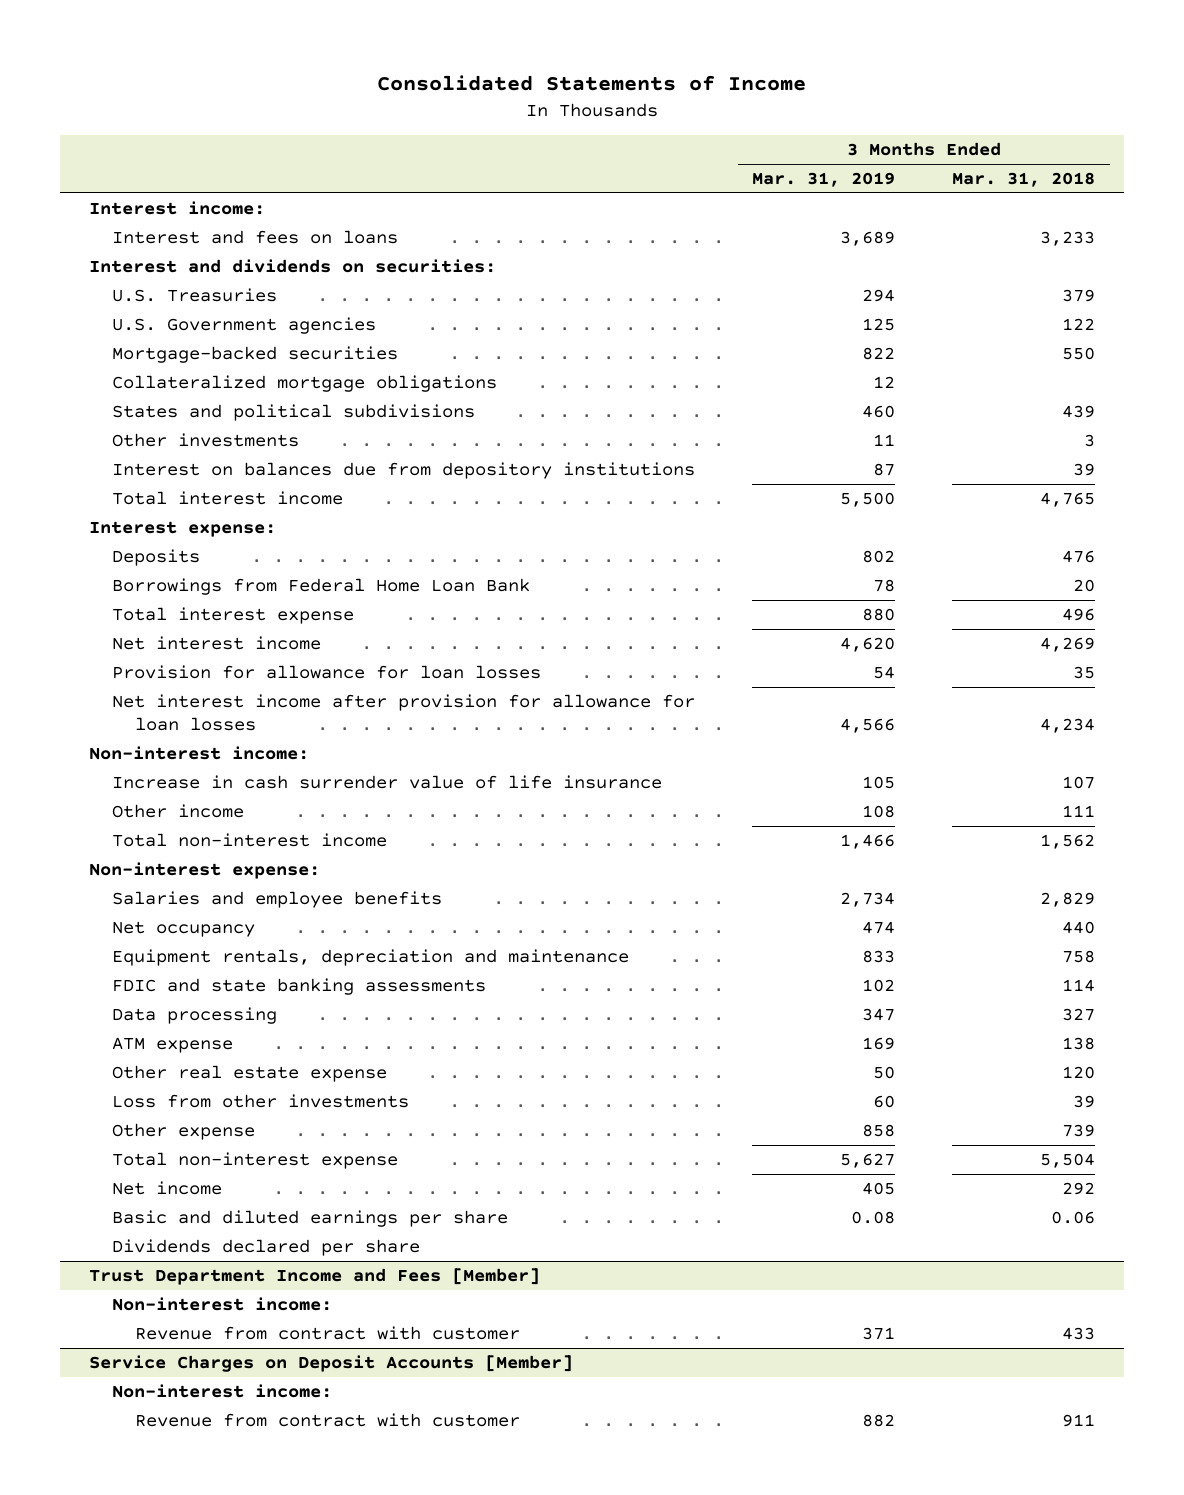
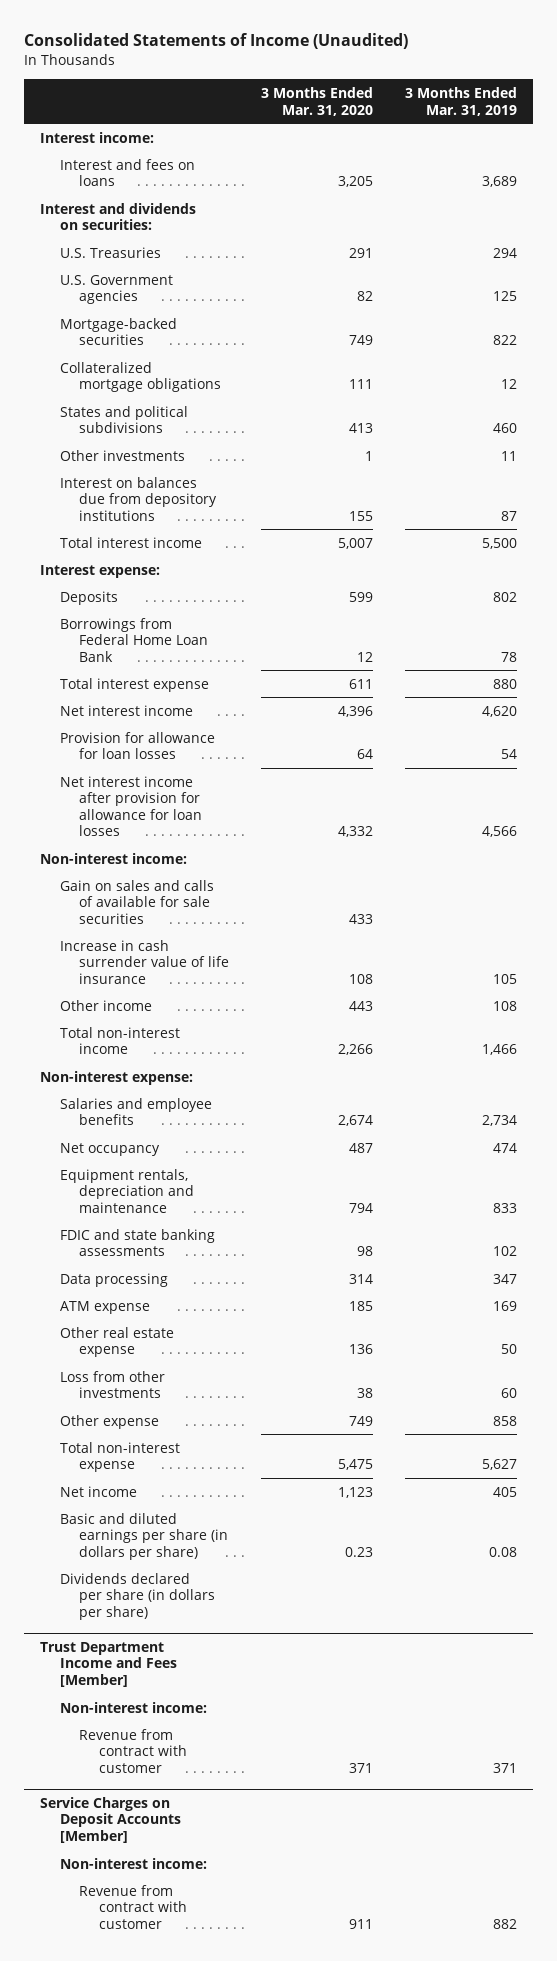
- Consolidated Statements of Income
+ Consolidated Statements of Income (Unaudited)
- | 3 Months Ended Mar. 31, 2019 | 3 Months Ended Mar. 31, 2018
+ | 3 Months Ended Mar. 31, 2020 | 3 Months Ended Mar. 31, 2019
+ Gain on sales and calls of available for sale securities | 433 |
- Basic and diluted earnings per share | 0.08 | 0.06
- Dividends declared per share
+ Basic and diluted earnings per share (in dollars per share) | 0.23 | 0.08
+ Dividends declared per share (in dollars per share)

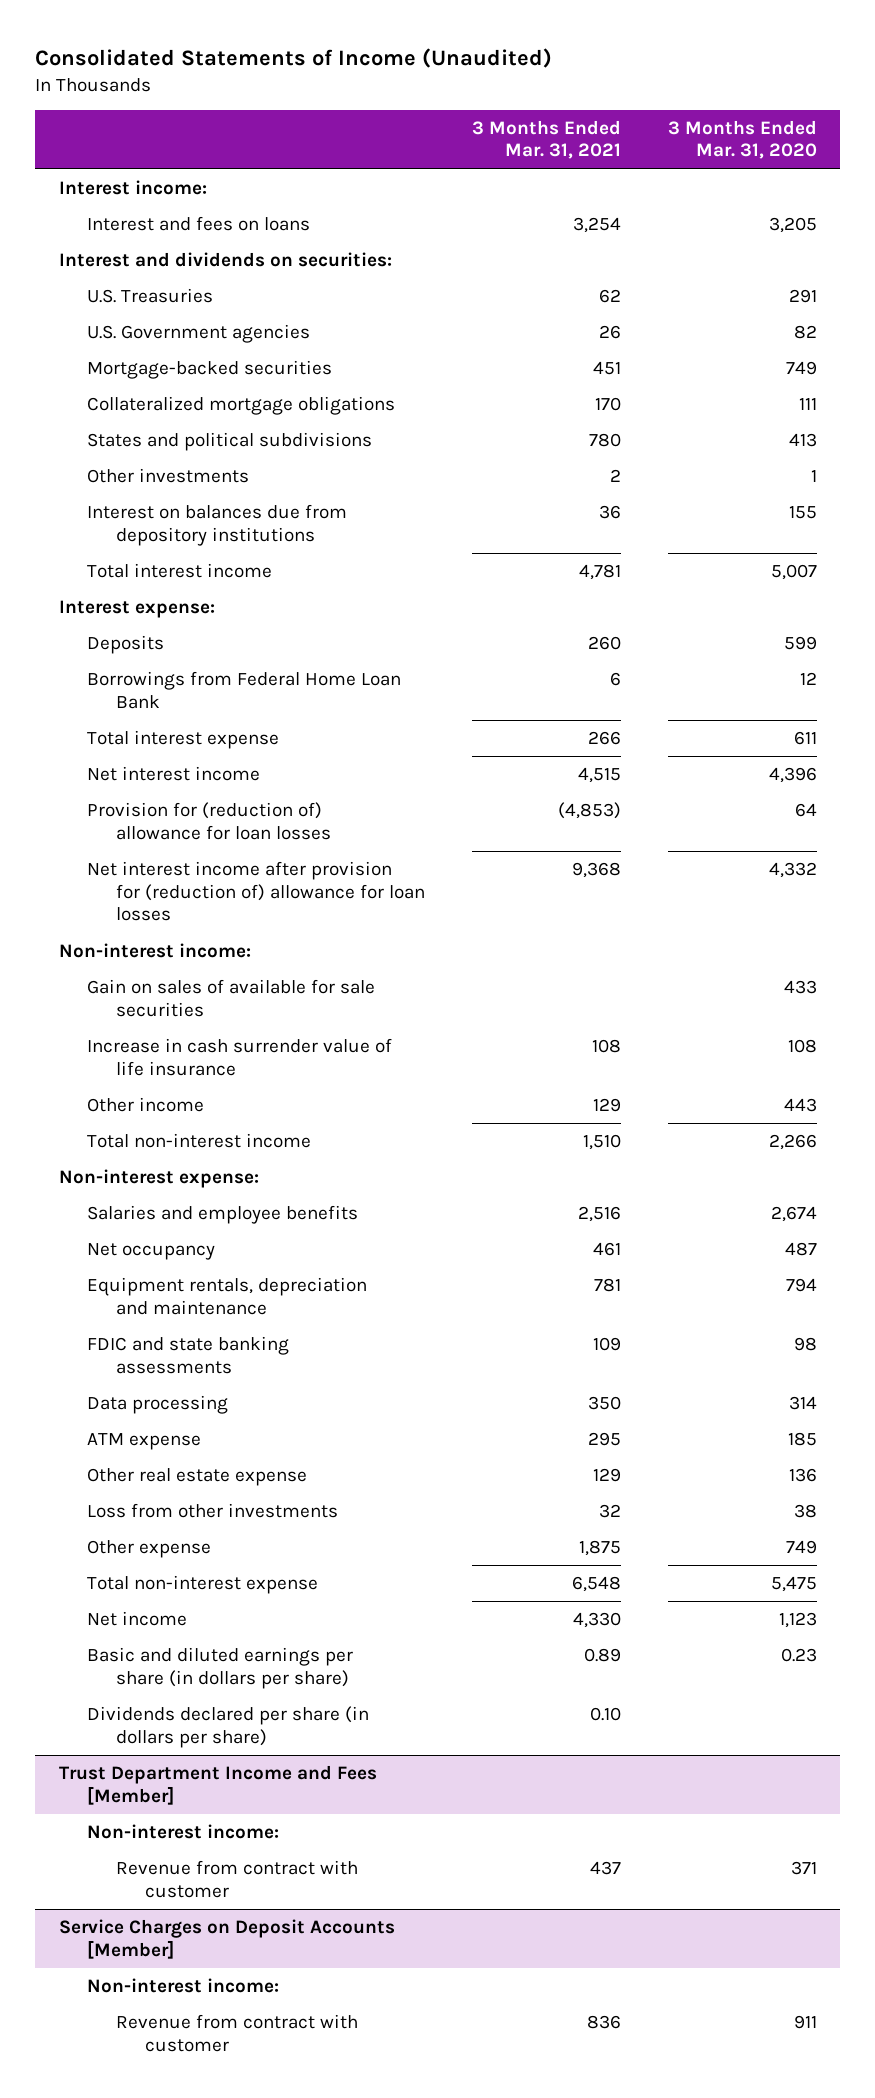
- | 3 Months Ended Mar. 31, 2020 | 3 Months Ended Mar. 31, 2019
+ | 3 Months Ended Mar. 31, 2021 | 3 Months Ended Mar. 31, 2020
- Provision for allowance for loan losses | 64 | 54
- Net interest income after provision for allowance for loan losses | 4,332 | 4,566
+ Provision for (reduction of) allowance for loan losses | (4,853) | 64
+ Net interest income after provision for (reduction of) allowance for loan losses | 9,368 | 4,332
- Gain on sales and calls of available for sale securities | 433 |
+ Gain on sales of available for sale securities | | 433

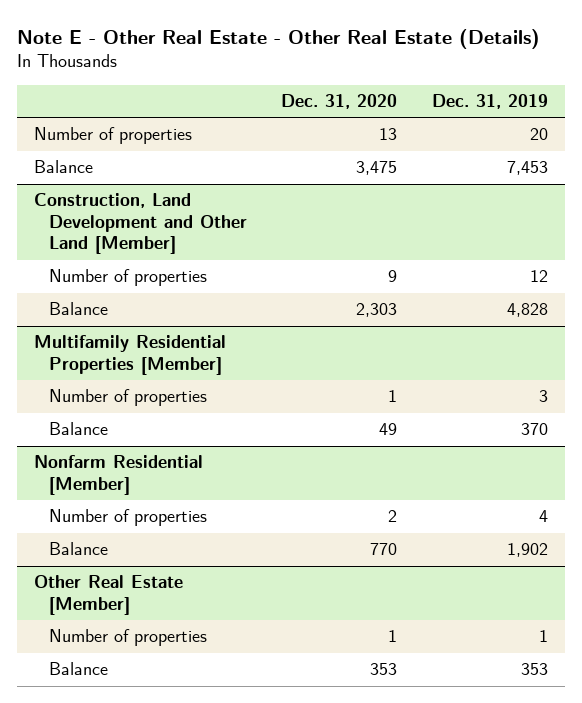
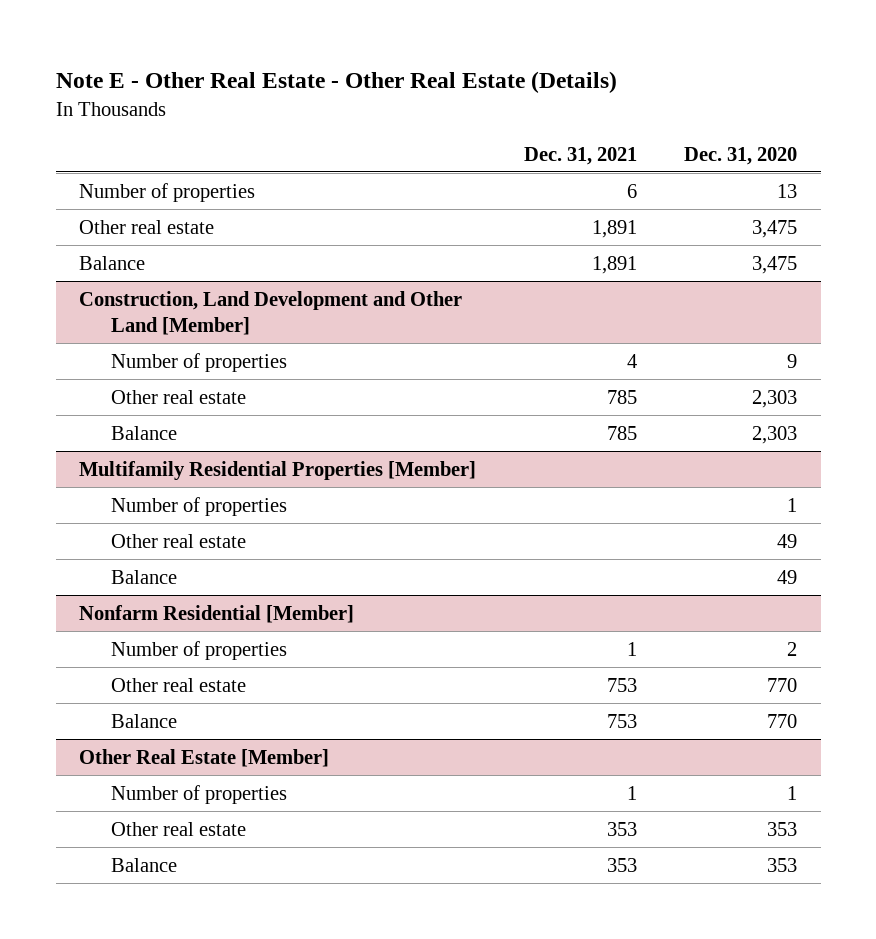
- | Dec. 31, 2020 | Dec. 31, 2019
+ | Dec. 31, 2021 | Dec. 31, 2020
+ Other real estate | 1,891 | 3,475
@ Construction, Land Development and Other Land [Member]
+ Other real estate | 785 | 2,303
@ Multifamily Residential Properties [Member]
+ Other real estate | | 49
@ Nonfarm Residential [Member]
+ Other real estate | 753 | 770
@ Other Real Estate [Member]
+ Other real estate | 353 | 353

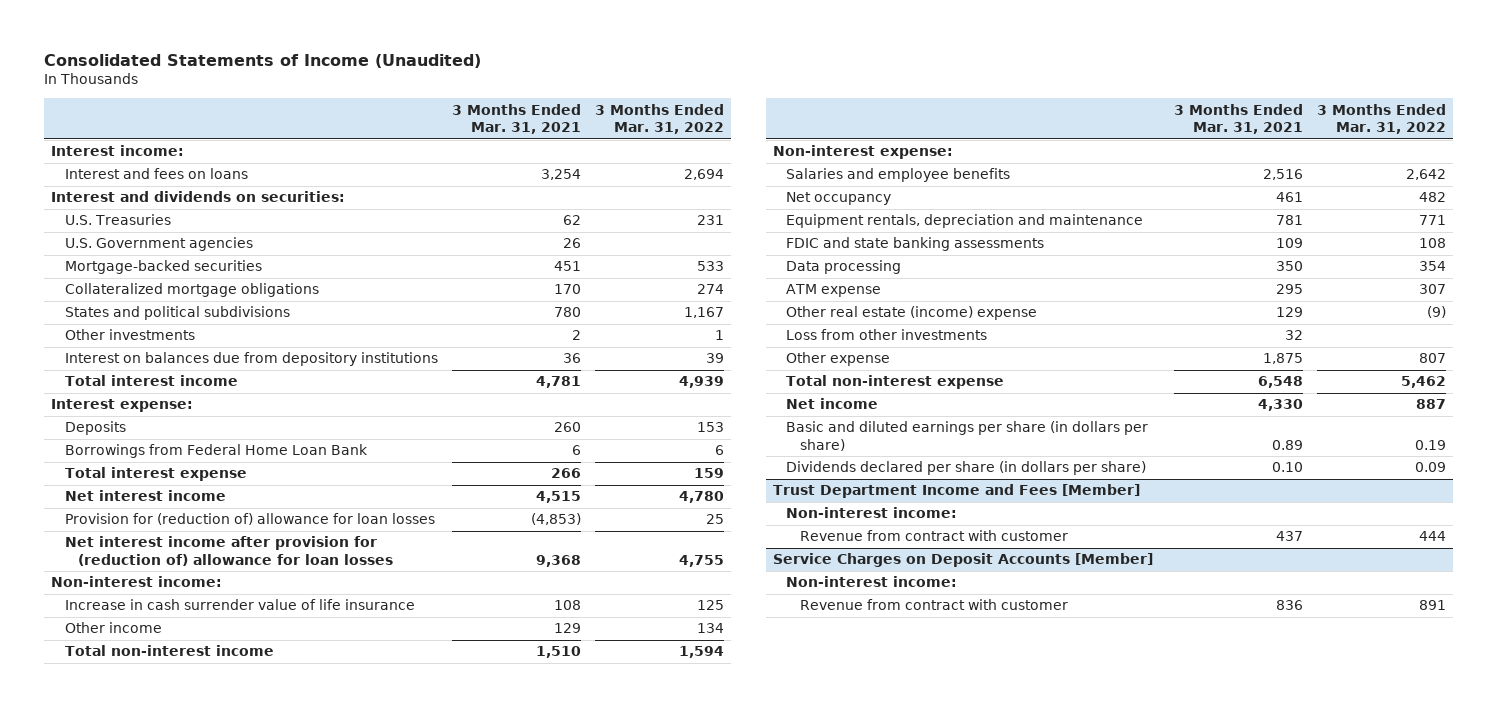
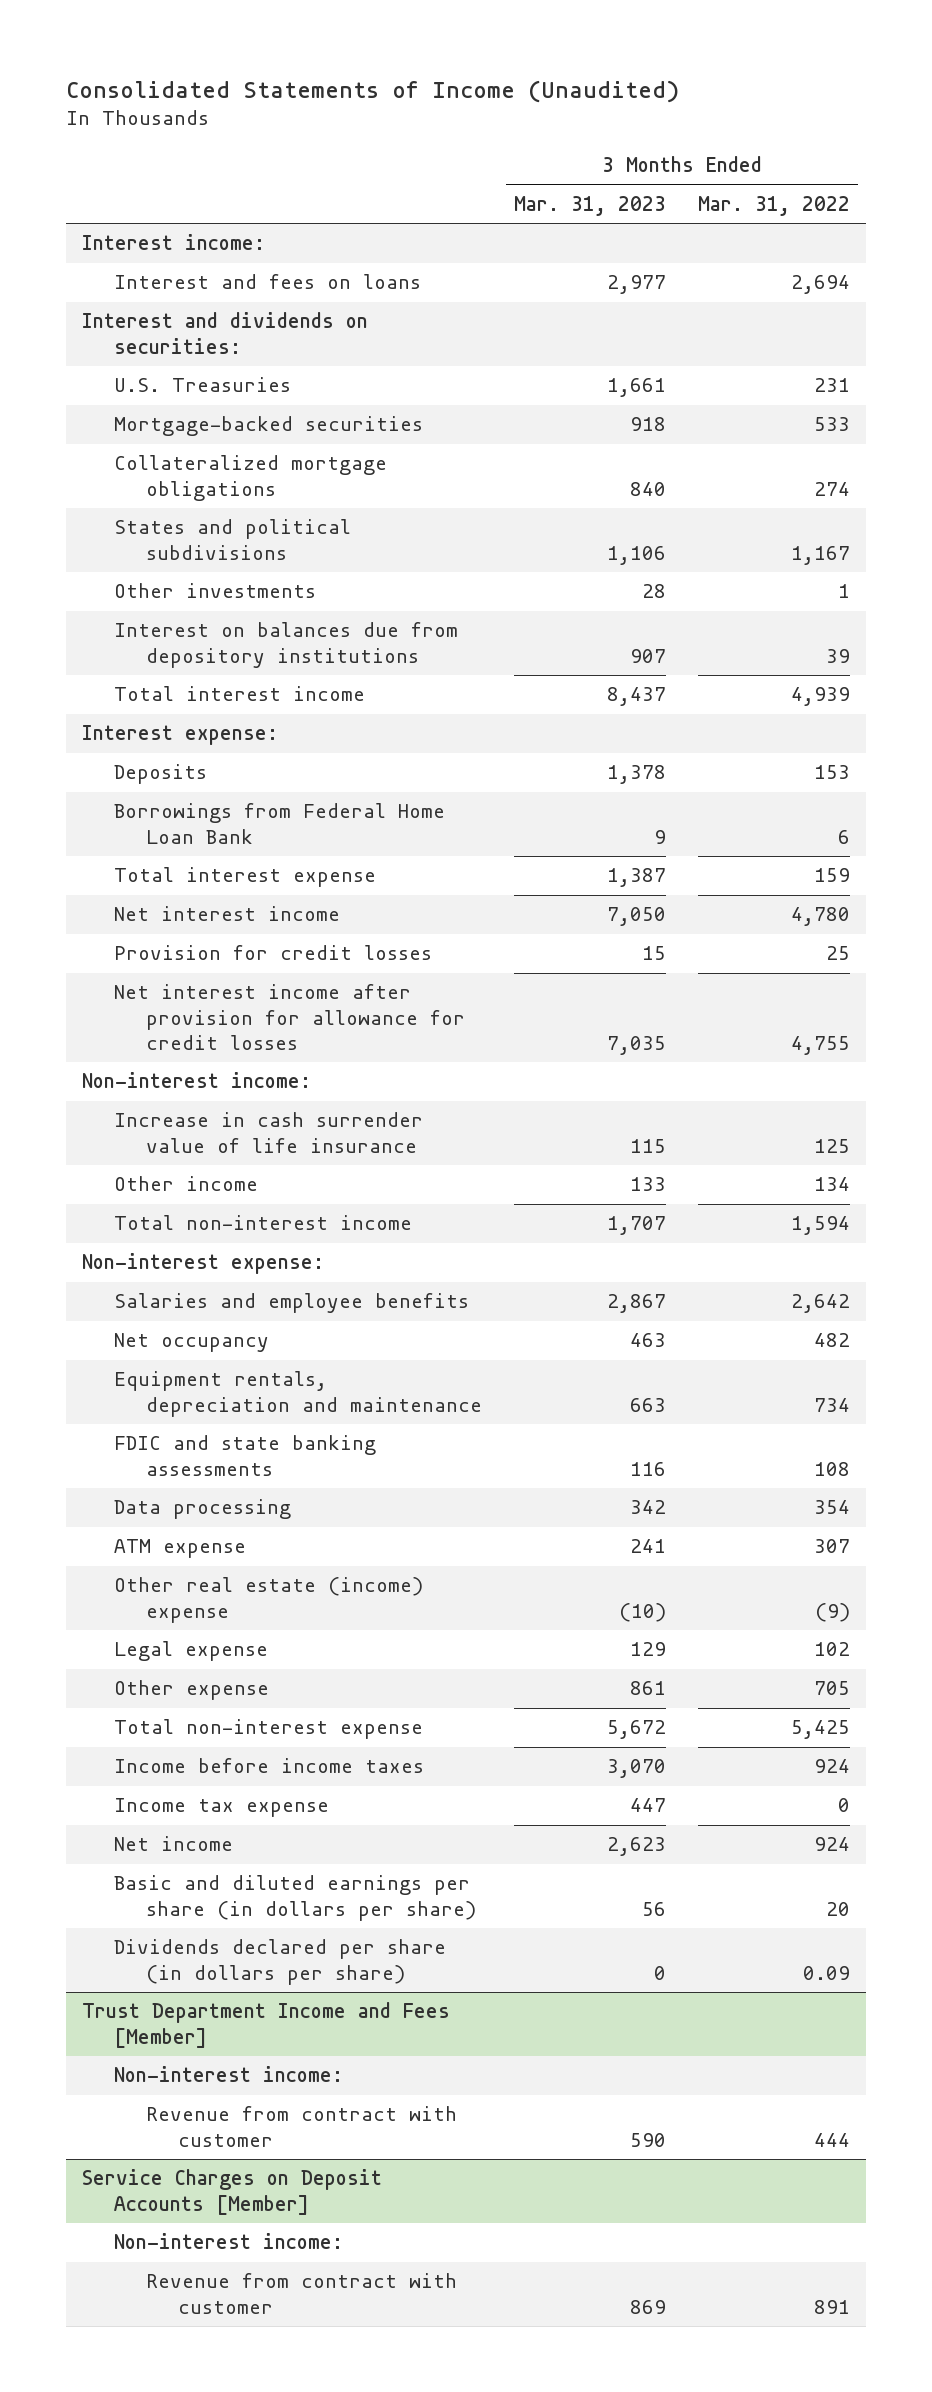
- | 3 Months Ended Mar. 31, 2021 | 3 Months Ended Mar. 31, 2022
+ | 3 Months Ended Mar. 31, 2023 | 3 Months Ended Mar. 31, 2022
- U.S. Government agencies | 26 |
- Provision for (reduction of) allowance for loan losses | (4,853) | 25
- Net interest income after provision for (reduction of) allowance for loan losses | 9,368 | 4,755
+ Provision for credit losses | 15 | 25
+ Net interest income after provision for allowance for credit losses | 7,035 | 4,755
- Equipment rentals, depreciation and maintenance | 781 | 771
+ Equipment rentals, depreciation and maintenance | 663 | 734
- Loss from other investments | 32 |
- Other expense | 1,875 | 807
- Total non-interest expense | 6,548 | 5,462
- Net income | 4,330 | 887
- Basic and diluted earnings per share (in dollars per share) | 0.89 | 0.19
+ Legal expense | 129 | 102
+ Other expense | 861 | 705
+ Total non-interest expense | 5,672 | 5,425
+ Income before income taxes | 3,070 | 924
+ Income tax expense | 447 | 0
+ Net income | 2,623 | 924
+ Basic and diluted earnings per share (in dollars per share) | 56 | 20

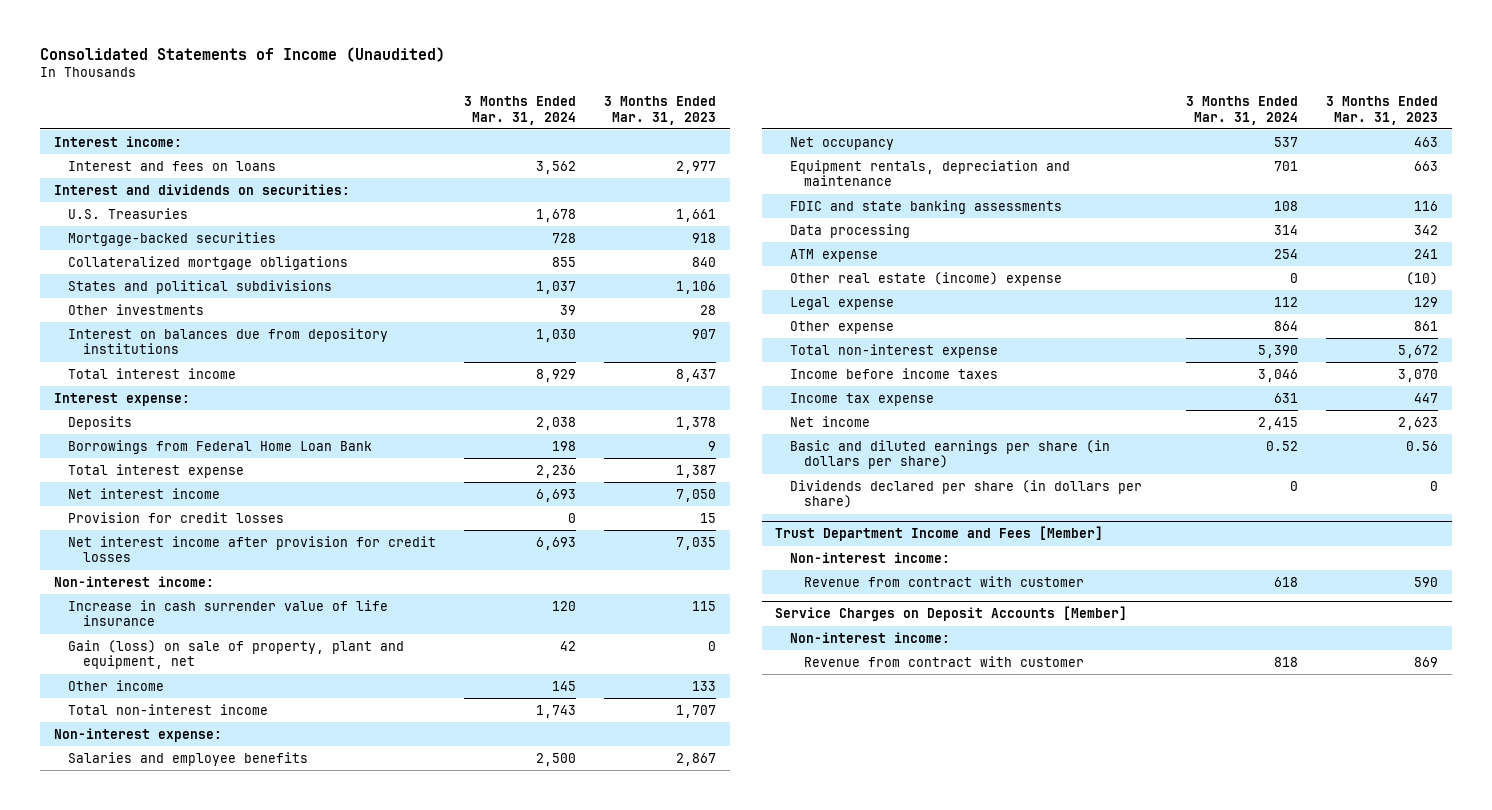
- | 3 Months Ended Mar. 31, 2023 | 3 Months Ended Mar. 31, 2022
+ | 3 Months Ended Mar. 31, 2024 | 3 Months Ended Mar. 31, 2023
- Net interest income after provision for allowance for credit losses | 7,035 | 4,755
+ Net interest income after provision for credit losses | 6,693 | 7,035
+ Gain (loss) on sale of property, plant and equipment, net | 42 | 0
- Basic and diluted earnings per share (in dollars per share) | 56 | 20
+ Basic and diluted earnings per share (in dollars per share) | 0.52 | 0.56

